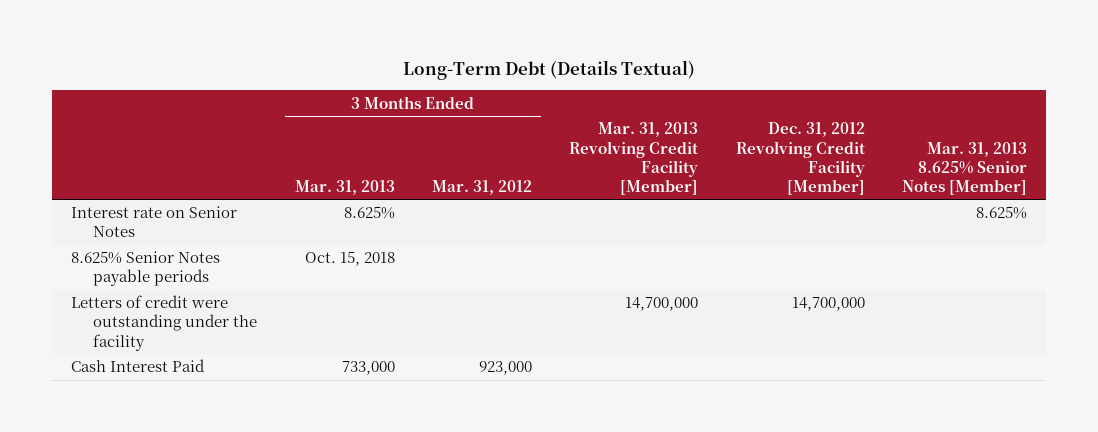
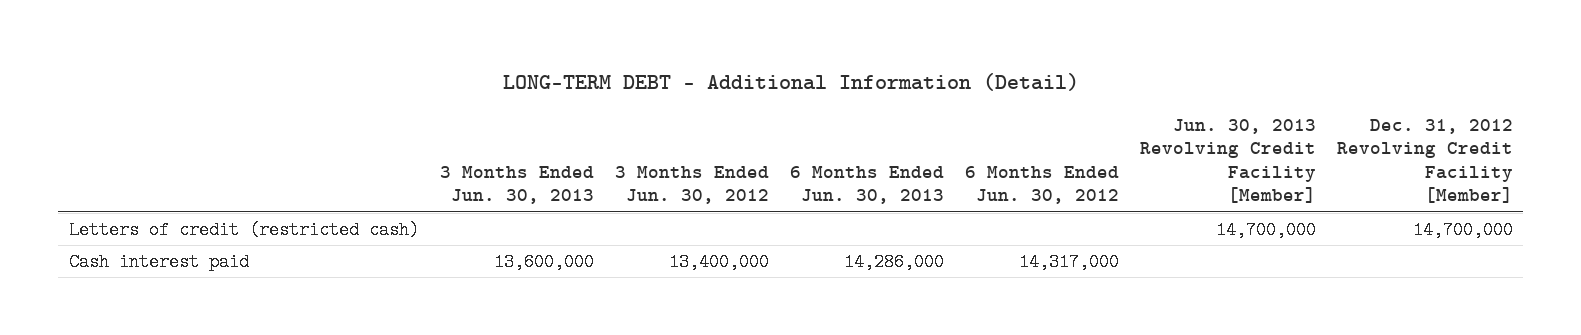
- Long-Term Debt (Details Textual)
+ LONG-TERM DEBT - Additional Information (Detail)
- | 3 Months Ended Mar. 31, 2013 | 3 Months Ended Mar. 31, 2012 | Mar. 31, 2013 Revolving Credit Facility [Member] | Dec. 31, 2012 Revolving Credit Facility [Member] | Mar. 31, 2013 8.625% Senior Notes [Member]
+ | 3 Months Ended Jun. 30, 2013 | 3 Months Ended Jun. 30, 2012 | 6 Months Ended Jun. 30, 2013 | 6 Months Ended Jun. 30, 2012 | Jun. 30, 2013 Revolving Credit Facility [Member] | Dec. 31, 2012 Revolving Credit Facility [Member]
- Interest rate on Senior Notes | 8.625% | | | | 8.625%
- 8.625% Senior Notes payable periods | Oct. 15, 2018 | | | |
- Letters of credit were outstanding under the facility | | | 14,700,000 | 14,700,000 |
- Cash Interest Paid | 733,000 | 923,000 | | |
+ Letters of credit (restricted cash) | | | | | 14,700,000 | 14,700,000
+ Cash interest paid | 13,600,000 | 13,400,000 | 14,286,000 | 14,317,000 | |

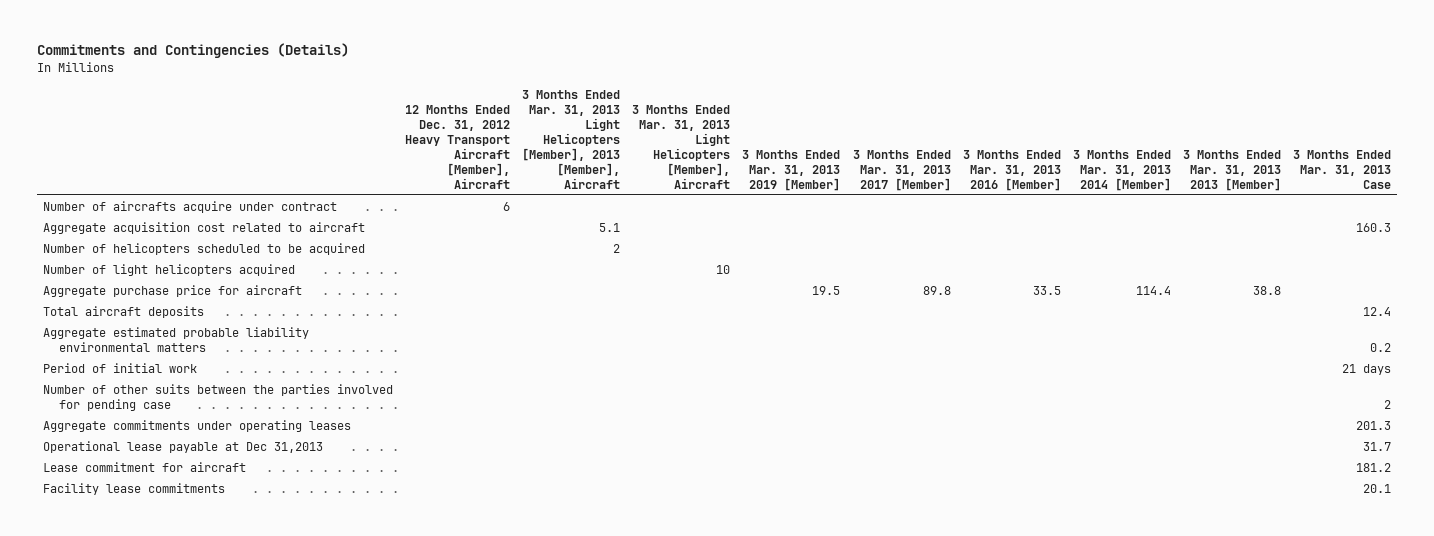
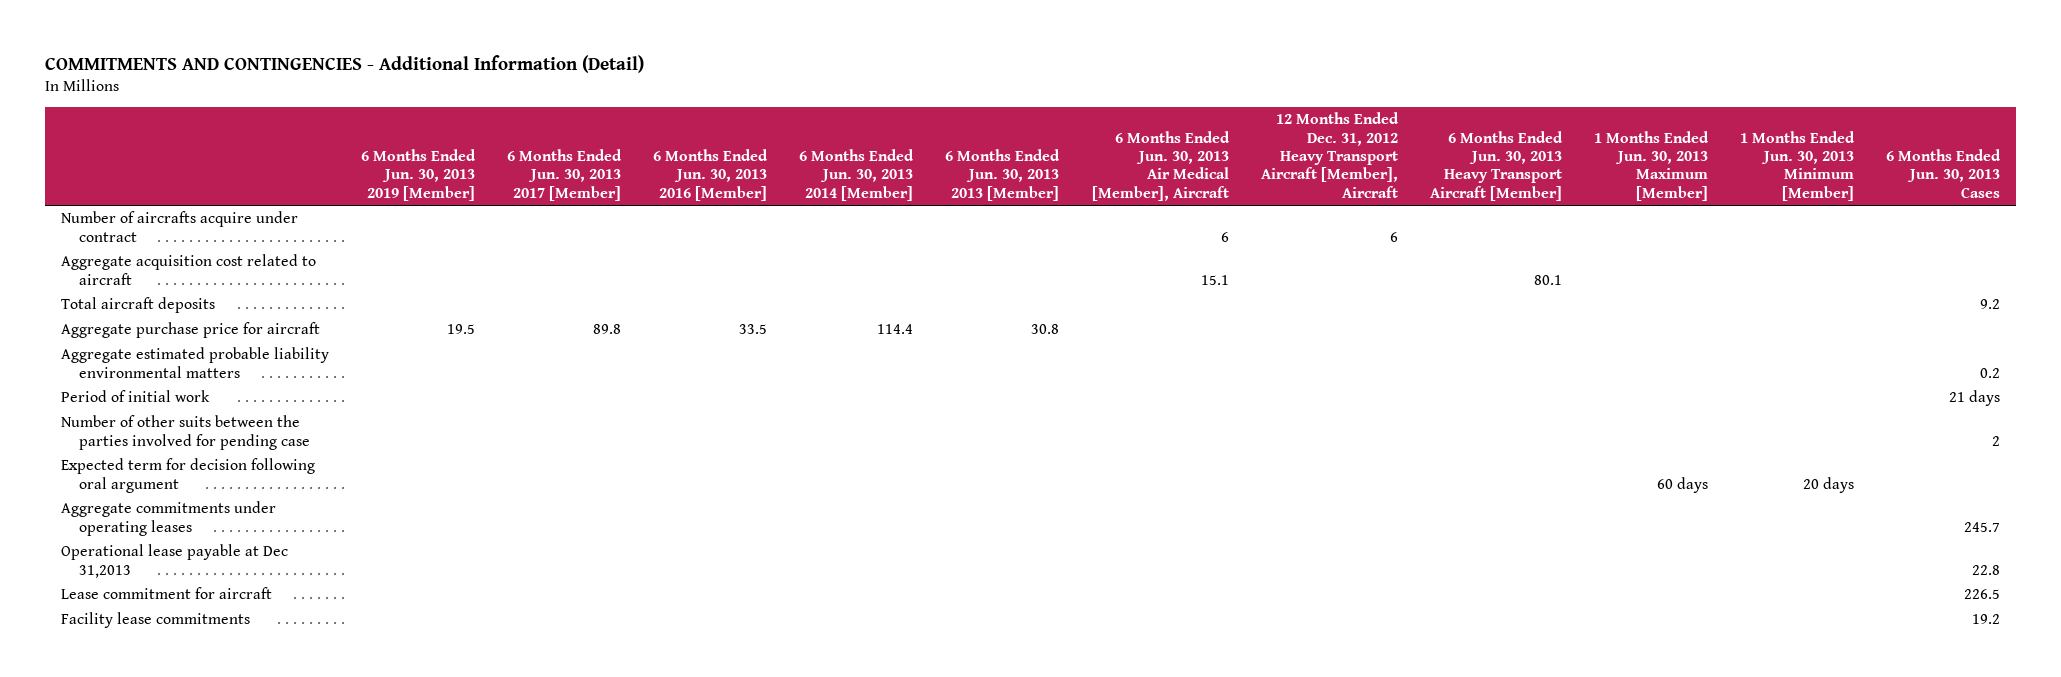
- Commitments and Contingencies (Details)
+ COMMITMENTS AND CONTINGENCIES - Additional Information (Detail)
- | 12 Months Ended Dec. 31, 2012 Heavy Transport Aircraft [Member], Aircraft | 3 Months Ended Mar. 31, 2013 Light Helicopters [Member], 2013 [Member], Aircraft | 3 Months Ended Mar. 31, 2013 Light Helicopters [Member], Aircraft | 3 Months Ended Mar. 31, 2013 2019 [Member] | 3 Months Ended Mar. 31, 2013 2017 [Member] | 3 Months Ended Mar. 31, 2013 2016 [Member] | 3 Months Ended Mar. 31, 2013 2014 [Member] | 3 Months Ended Mar. 31, 2013 2013 [Member] | 3 Months Ended Mar. 31, 2013 Case
+ | 6 Months Ended Jun. 30, 2013 2019 [Member] | 6 Months Ended Jun. 30, 2013 2017 [Member] | 6 Months Ended Jun. 30, 2013 2016 [Member] | 6 Months Ended Jun. 30, 2013 2014 [Member] | 6 Months Ended Jun. 30, 2013 2013 [Member] | 6 Months Ended Jun. 30, 2013 Air Medical [Member], Aircraft | 12 Months Ended Dec. 31, 2012 Heavy Transport Aircraft [Member], Aircraft | 6 Months Ended Jun. 30, 2013 Heavy Transport Aircraft [Member] | 1 Months Ended Jun. 30, 2013 Maximum [Member] | 1 Months Ended Jun. 30, 2013 Minimum [Member] | 6 Months Ended Jun. 30, 2013 Cases
- Number of helicopters scheduled to be acquired | | 2 | | | | | | |
- Number of light helicopters acquired | | | 10 | | | | | |
moved down: Aggregate purchase price for aircraft | 19.5 | 89.8 | 33.5 | 114.4 | 30.8 | | | | | |
+ Expected term for decision following oral argument | | | | | | | | | 60 days | 20 days |

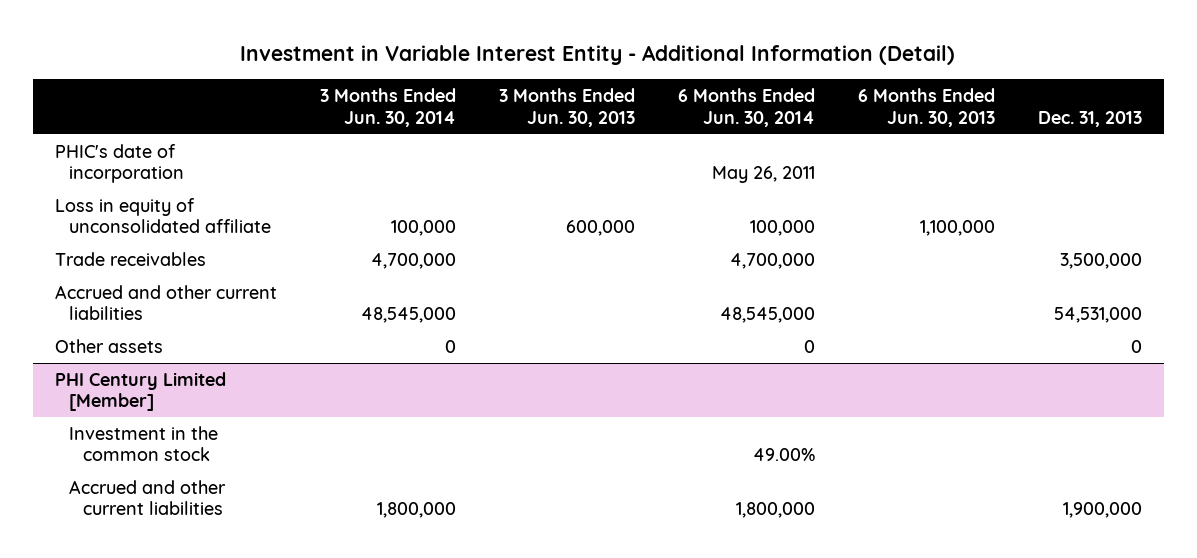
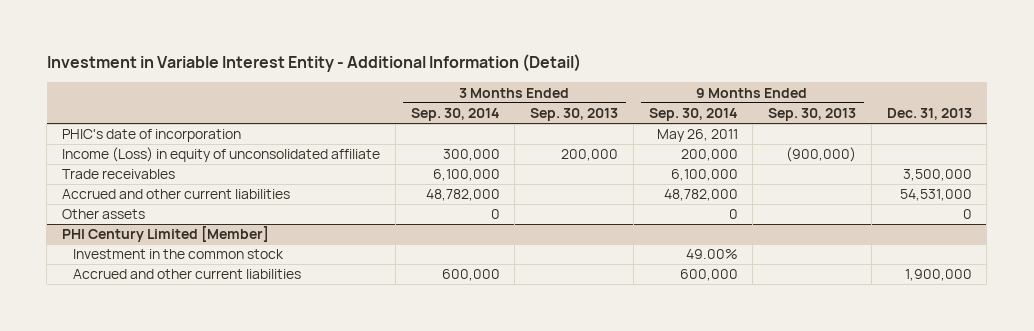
- | 3 Months Ended Jun. 30, 2014 | 3 Months Ended Jun. 30, 2013 | 6 Months Ended Jun. 30, 2014 | 6 Months Ended Jun. 30, 2013 | Dec. 31, 2013
+ | 3 Months Ended Sep. 30, 2014 | 3 Months Ended Sep. 30, 2013 | 9 Months Ended Sep. 30, 2014 | 9 Months Ended Sep. 30, 2013 | Dec. 31, 2013
- Loss in equity of unconsolidated affiliate | 100,000 | 600,000 | 100,000 | 1,100,000 |
+ Income (Loss) in equity of unconsolidated affiliate | 300,000 | 200,000 | 200,000 | (900,000) |

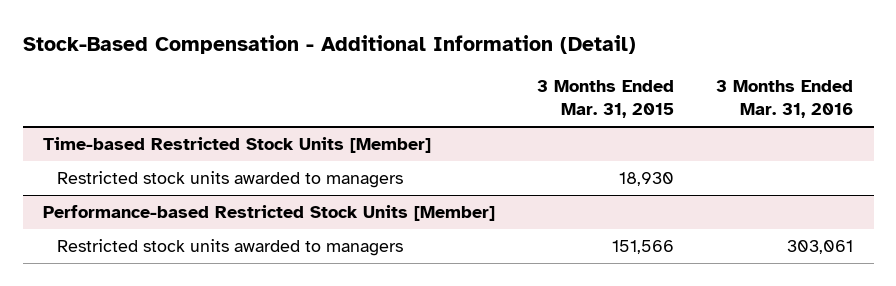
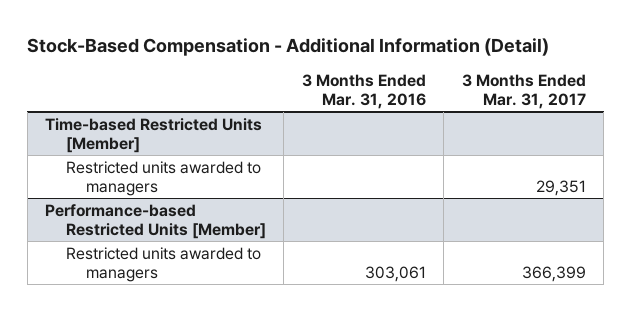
- | 3 Months Ended Mar. 31, 2015 | 3 Months Ended Mar. 31, 2016
+ | 3 Months Ended Mar. 31, 2016 | 3 Months Ended Mar. 31, 2017
- Time-based Restricted Stock Units [Member]
- Restricted stock units awarded to managers | 18,930 |
- Performance-based Restricted Stock Units [Member]
- Restricted stock units awarded to managers | 151,566 | 303,061
+ Time-based Restricted Units [Member]
+ Restricted units awarded to managers | | 29,351
+ Performance-based Restricted Units [Member]
+ Restricted units awarded to managers | 303,061 | 366,399

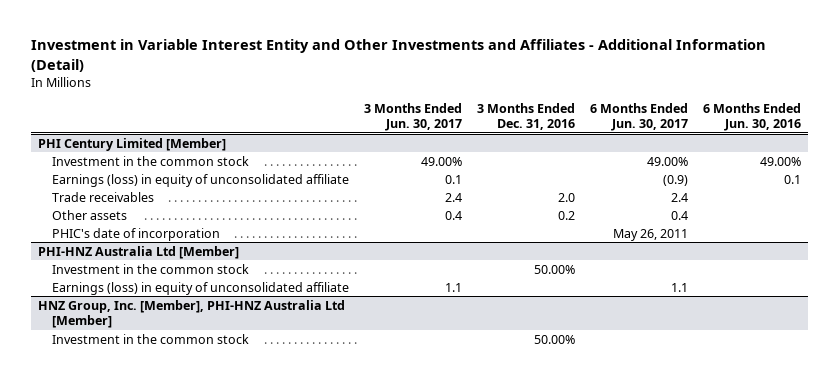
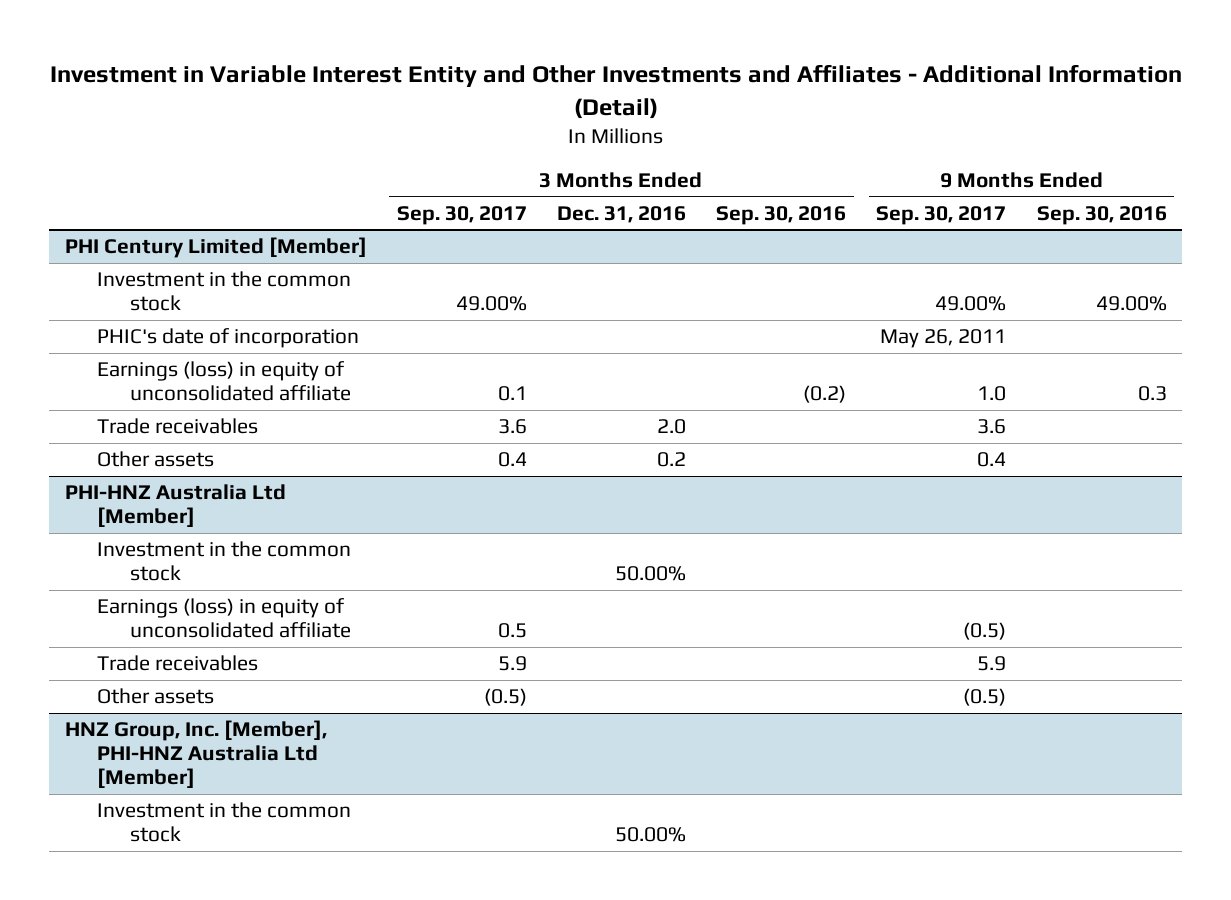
- | 3 Months Ended Jun. 30, 2017 | 3 Months Ended Dec. 31, 2016 | 6 Months Ended Jun. 30, 2017 | 6 Months Ended Jun. 30, 2016
+ | 3 Months Ended Sep. 30, 2017 | 3 Months Ended Dec. 31, 2016 | 3 Months Ended Sep. 30, 2016 | 9 Months Ended Sep. 30, 2017 | 9 Months Ended Sep. 30, 2016
@ PHI Century Limited [Member]
moved up: PHIC's date of incorporation | | | | May 26, 2011 |
@ PHI-HNZ Australia Ltd [Member]
+ Trade receivables | 5.9 | | | 5.9 |
+ Other assets | (0.5) | | | (0.5) |

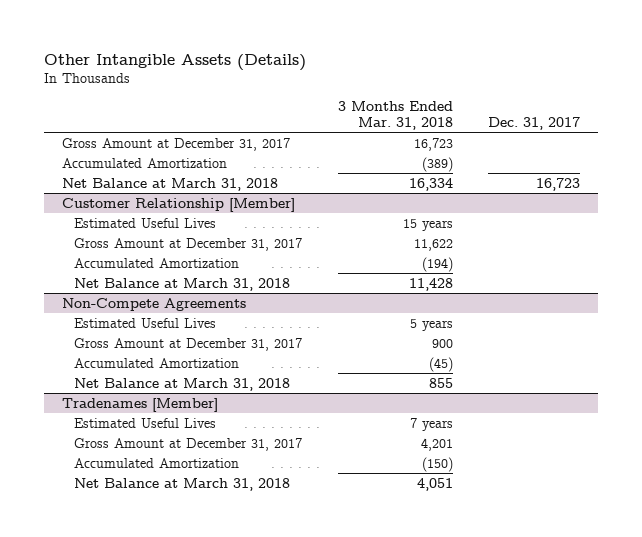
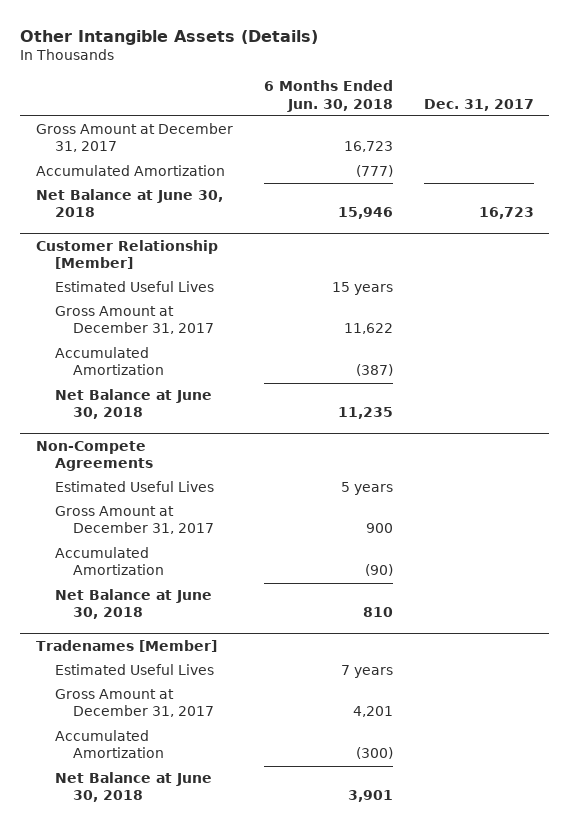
- | 3 Months Ended Mar. 31, 2018 | Dec. 31, 2017
+ | 6 Months Ended Jun. 30, 2018 | Dec. 31, 2017
- Net Balance at March 31, 2018 | 16,334 | 16,723
+ Net Balance at June 30, 2018 | 15,946 | 16,723
@ Customer Relationship [Member]
- Net Balance at March 31, 2018 | 11,428 |
+ Net Balance at June 30, 2018 | 11,235 |
@ Non-Compete Agreements
- Net Balance at March 31, 2018 | 855 |
+ Net Balance at June 30, 2018 | 810 |
@ Tradenames [Member]
- Net Balance at March 31, 2018 | 4,051 |
+ Net Balance at June 30, 2018 | 3,901 |

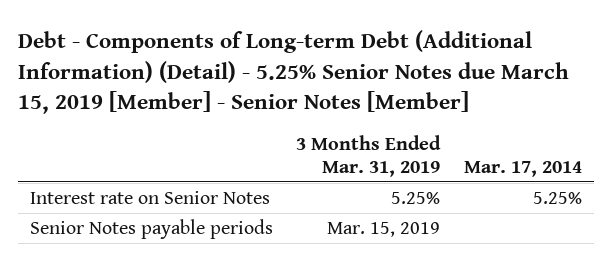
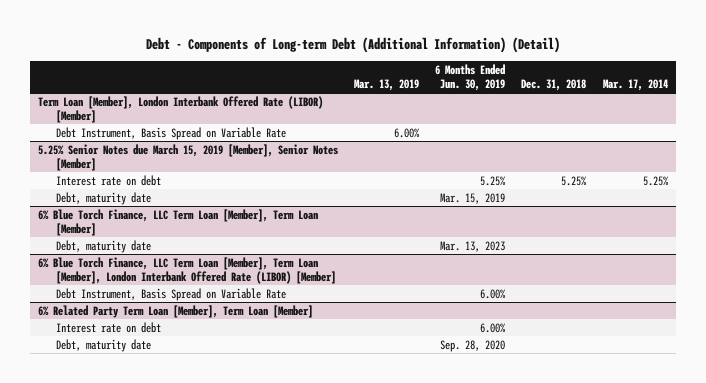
- Debt - Components of Long-term Debt (Additional Information) (Detail) - 5.25% Senior Notes due March 15, 2019 [Member] - Senior Notes [Member]
+ Debt - Components of Long-term Debt (Additional Information) (Detail)
- | 3 Months Ended Mar. 31, 2019 | Mar. 17, 2014
+ | Mar. 13, 2019 | 6 Months Ended Jun. 30, 2019 | Dec. 31, 2018 | Mar. 17, 2014
- Interest rate on Senior Notes | 5.25% | 5.25%
- Senior Notes payable periods | Mar. 15, 2019 |
+ Term Loan [Member], London Interbank Offered Rate (LIBOR) [Member]
+ Debt Instrument, Basis Spread on Variable Rate | 6.00% | | |
+ 5.25% Senior Notes due March 15, 2019 [Member], Senior Notes [Member]
+ Interest rate on debt | | 5.25% | 5.25% | 5.25%
+ Debt, maturity date | | Mar. 15, 2019 | |
+ 6% Blue Torch Finance, LLC Term Loan [Member], Term Loan [Member]
+ Debt, maturity date | | Mar. 13, 2023 | |
+ 6% Blue Torch Finance, LLC Term Loan [Member], Term Loan [Member], London Interbank Offered Rate (LIBOR) [Member]
+ Debt Instrument, Basis Spread on Variable Rate | | 6.00% | |
+ 6% Related Party Term Loan [Member], Term Loan [Member]
+ Interest rate on debt | | 6.00% | |
+ Debt, maturity date | | Sep. 28, 2020 | |

